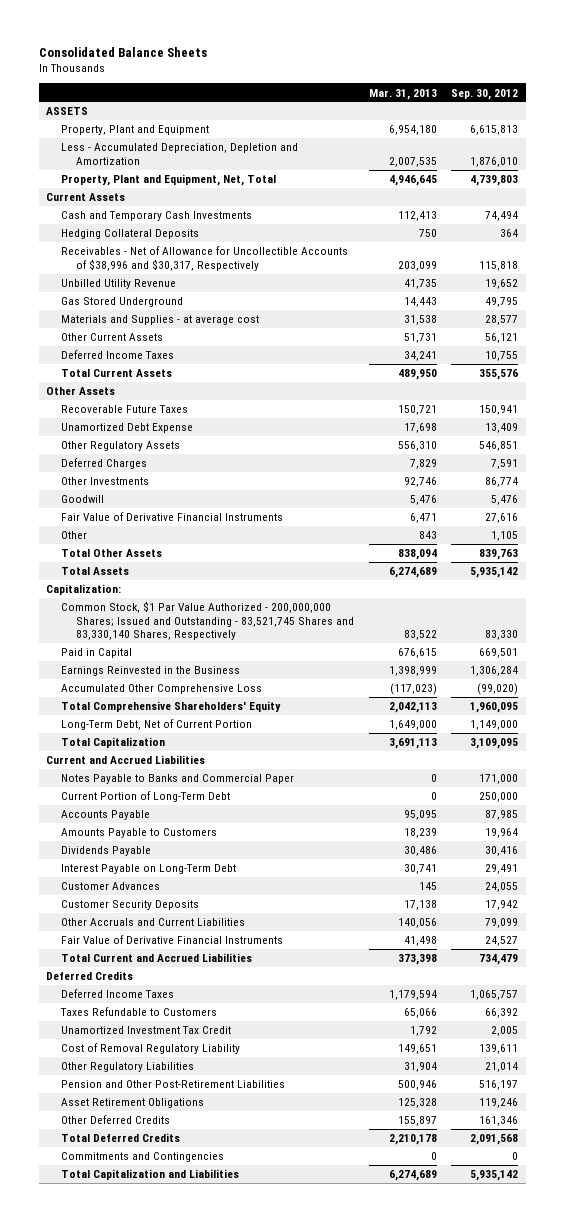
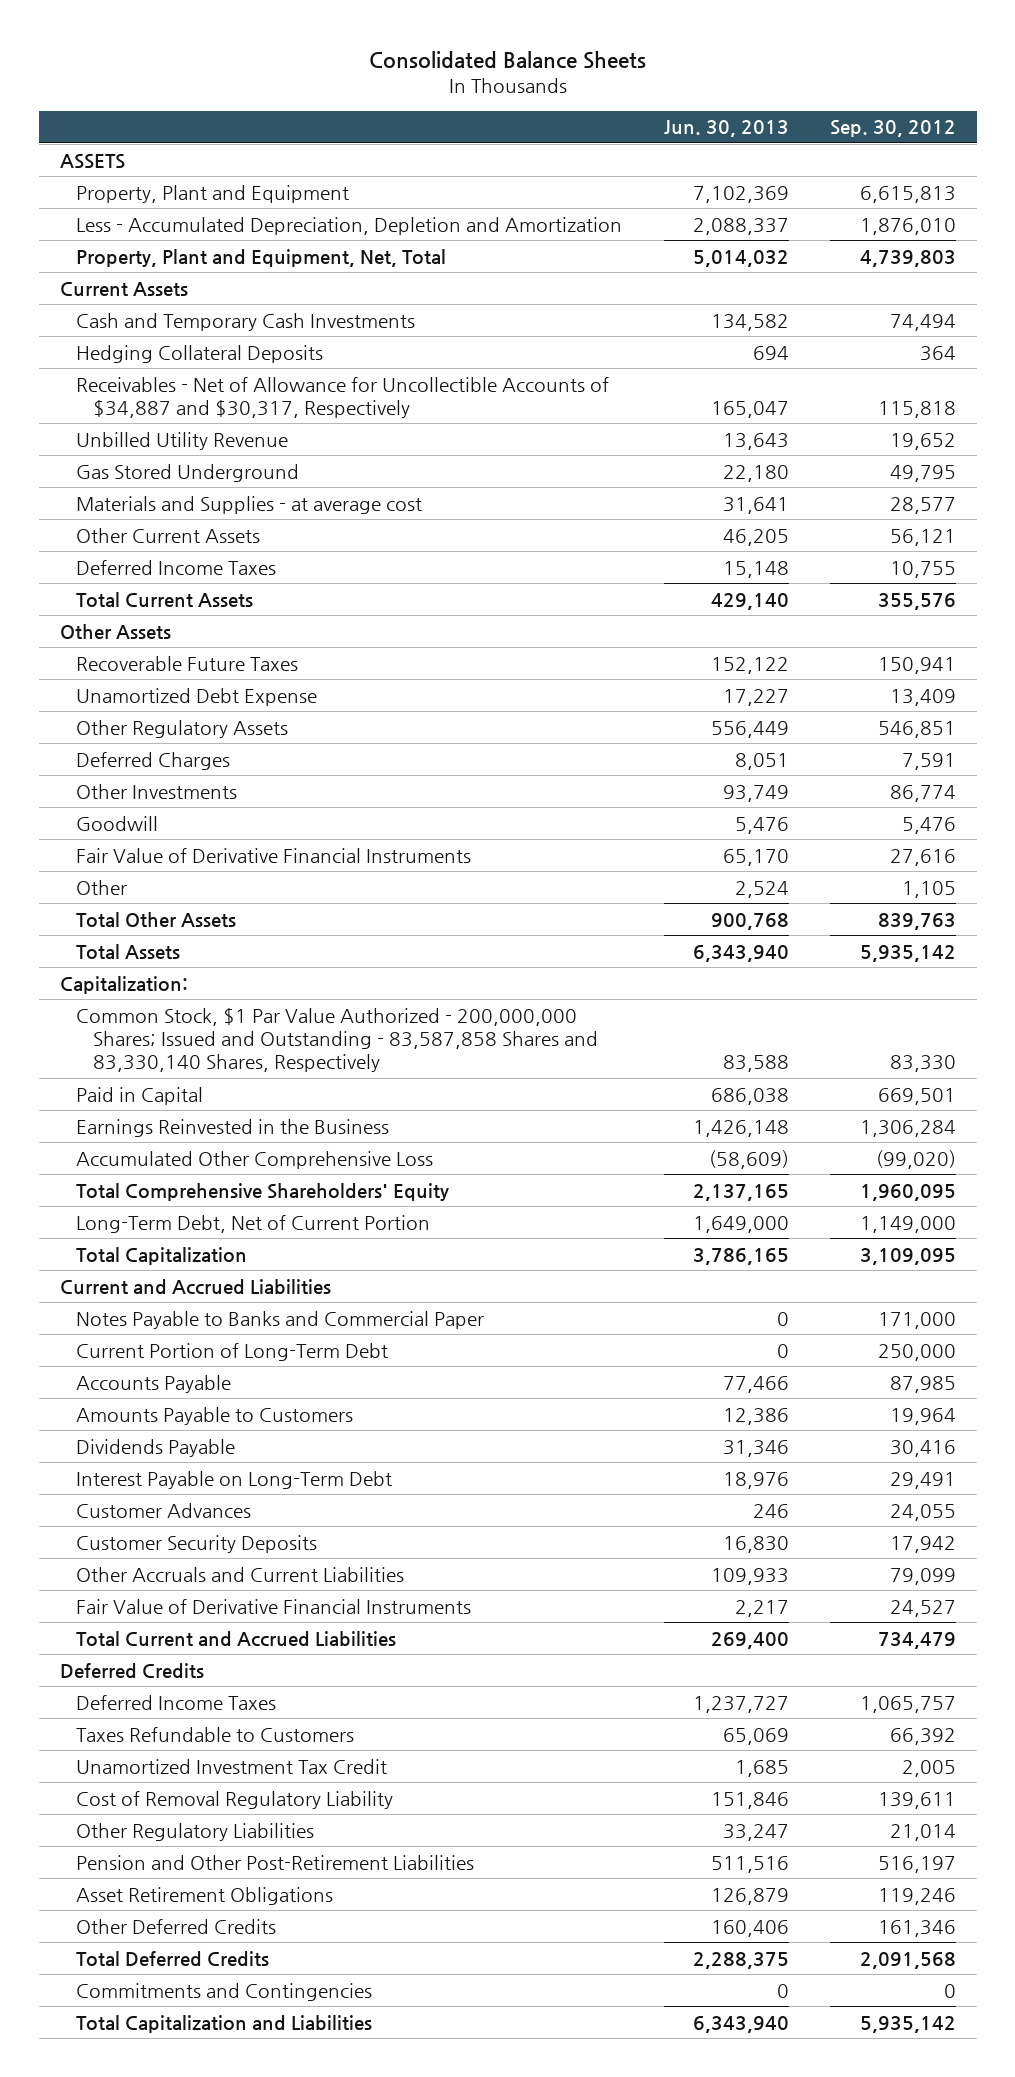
- | Mar. 31, 2013 | Sep. 30, 2012
+ | Jun. 30, 2013 | Sep. 30, 2012
- Receivables - Net of Allowance for Uncollectible Accounts of $38,996 and $30,317, Respectively | 203,099 | 115,818
+ Receivables - Net of Allowance for Uncollectible Accounts of $34,887 and $30,317, Respectively | 165,047 | 115,818
- Common Stock, $1 Par Value Authorized - 200,000,000 Shares; Issued and Outstanding - 83,521,745 Shares and 83,330,140 Shares, Respectively | 83,522 | 83,330
+ Common Stock, $1 Par Value Authorized - 200,000,000 Shares; Issued and Outstanding - 83,587,858 Shares and 83,330,140 Shares, Respectively | 83,588 | 83,330

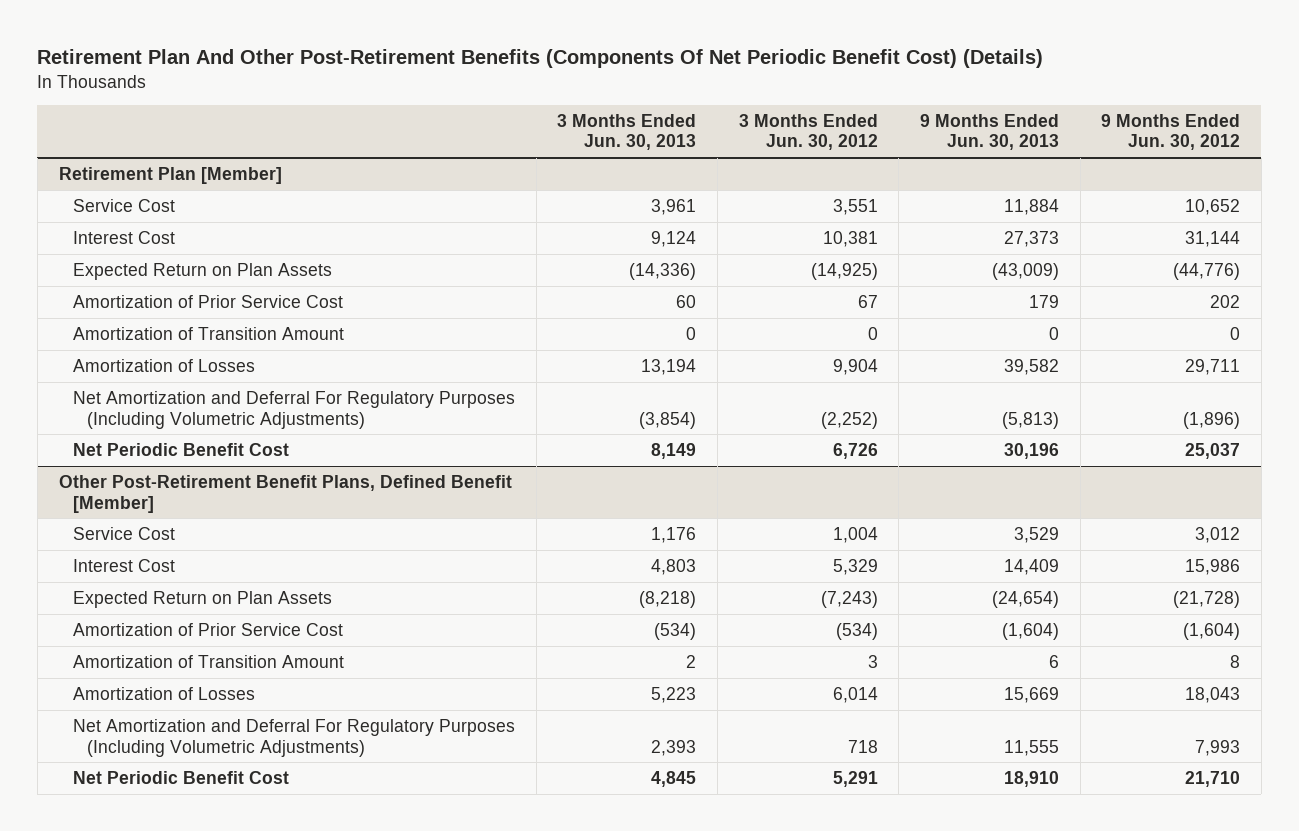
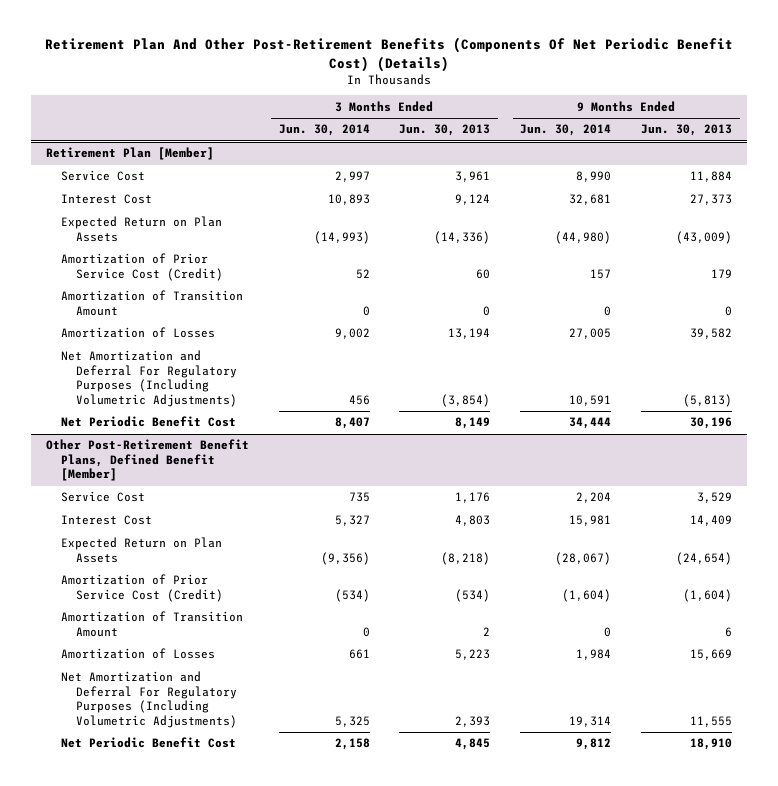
- | 3 Months Ended Jun. 30, 2013 | 3 Months Ended Jun. 30, 2012 | 9 Months Ended Jun. 30, 2013 | 9 Months Ended Jun. 30, 2012
+ | 3 Months Ended Jun. 30, 2014 | 3 Months Ended Jun. 30, 2013 | 9 Months Ended Jun. 30, 2014 | 9 Months Ended Jun. 30, 2013
@ Retirement Plan [Member]
- Amortization of Prior Service Cost | 60 | 67 | 179 | 202
+ Amortization of Prior Service Cost (Credit) | 52 | 60 | 157 | 179
@ Other Post-Retirement Benefit Plans, Defined Benefit [Member]
- Amortization of Prior Service Cost | (534) | (534) | (1,604) | (1,604)
+ Amortization of Prior Service Cost (Credit) | (534) | (534) | (1,604) | (1,604)

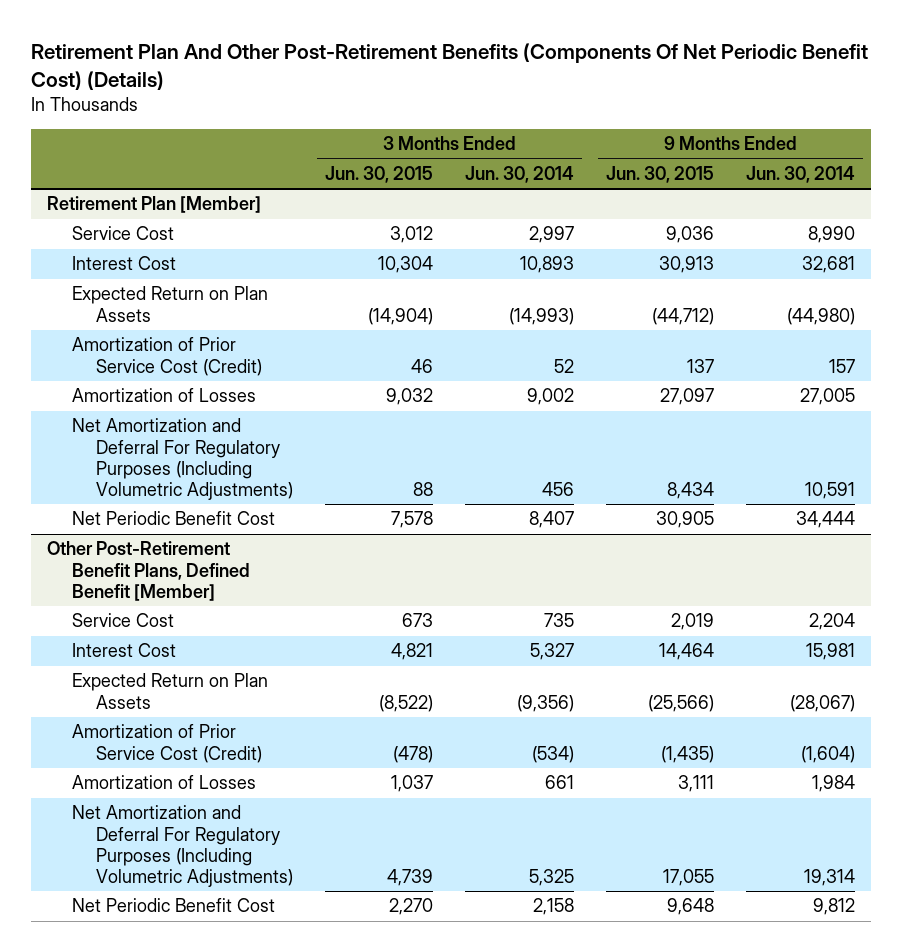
- | 3 Months Ended Jun. 30, 2014 | 3 Months Ended Jun. 30, 2013 | 9 Months Ended Jun. 30, 2014 | 9 Months Ended Jun. 30, 2013
+ | 3 Months Ended Jun. 30, 2015 | 3 Months Ended Jun. 30, 2014 | 9 Months Ended Jun. 30, 2015 | 9 Months Ended Jun. 30, 2014
@ Retirement Plan [Member]
- Amortization of Transition Amount | 0 | 0 | 0 | 0
@ Other Post-Retirement Benefit Plans, Defined Benefit [Member]
- Amortization of Transition Amount | 0 | 2 | 0 | 6

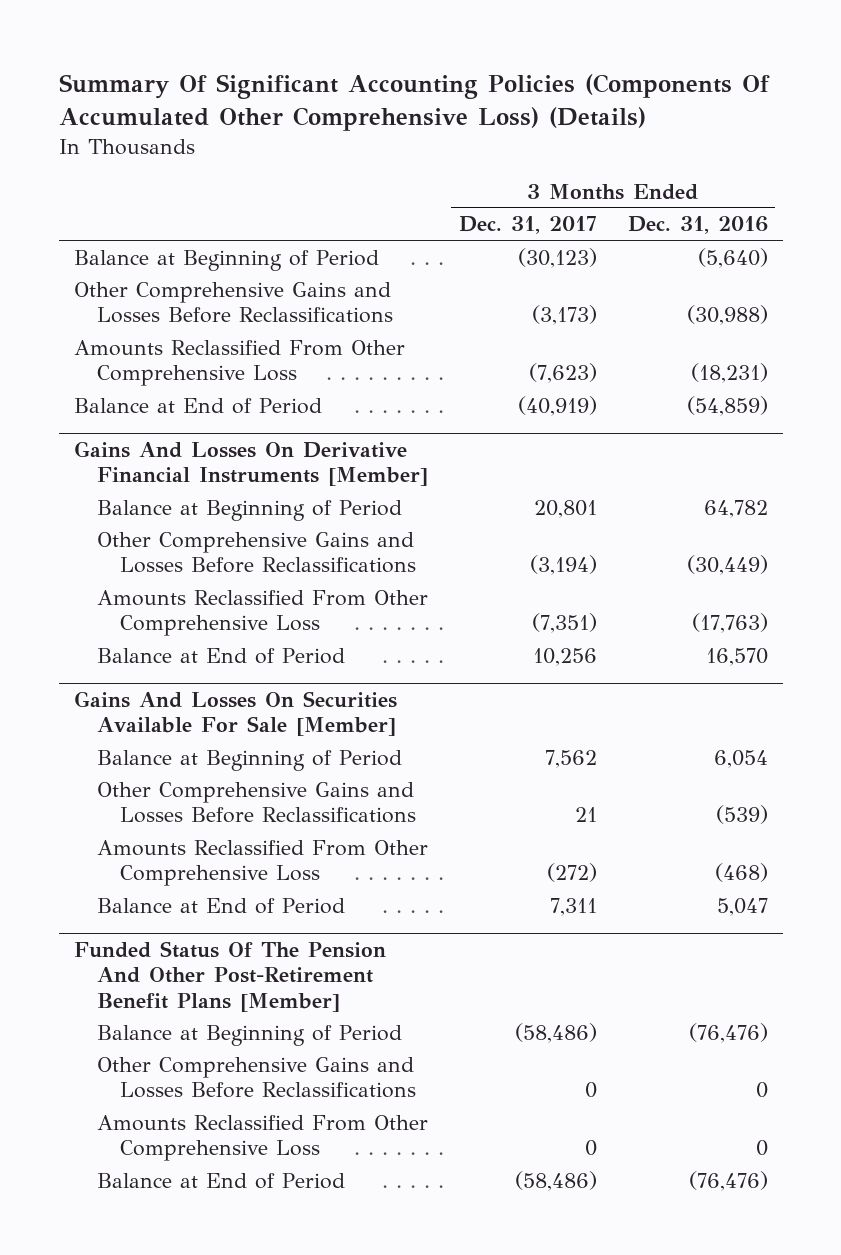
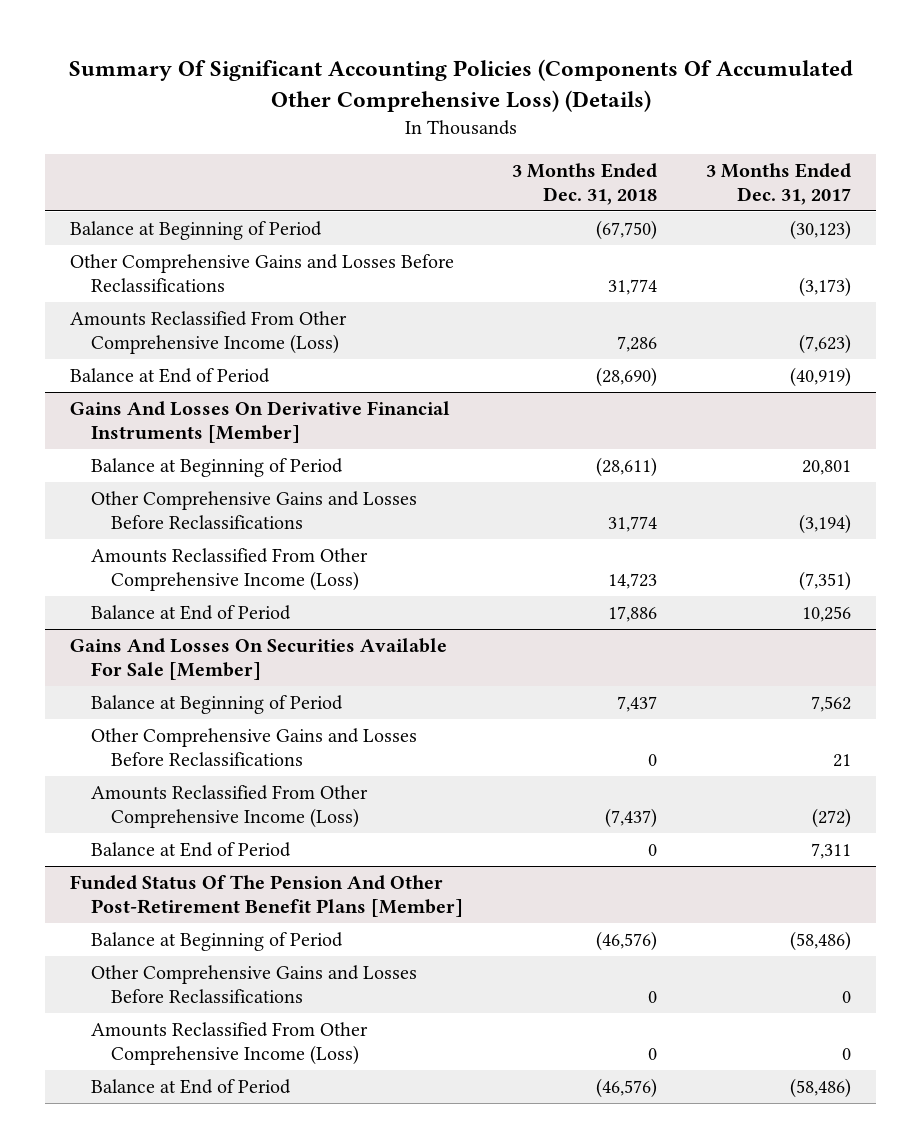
- | 3 Months Ended Dec. 31, 2017 | 3 Months Ended Dec. 31, 2016
+ | 3 Months Ended Dec. 31, 2018 | 3 Months Ended Dec. 31, 2017
- Amounts Reclassified From Other Comprehensive Loss | (7,623) | (18,231)
+ Amounts Reclassified From Other Comprehensive Income (Loss) | 7,286 | (7,623)
@ Gains And Losses On Derivative Financial Instruments [Member]
- Amounts Reclassified From Other Comprehensive Loss | (7,351) | (17,763)
+ Amounts Reclassified From Other Comprehensive Income (Loss) | 14,723 | (7,351)
@ Gains And Losses On Securities Available For Sale [Member]
- Amounts Reclassified From Other Comprehensive Loss | (272) | (468)
+ Amounts Reclassified From Other Comprehensive Income (Loss) | (7,437) | (272)
@ Funded Status Of The Pension And Other Post-Retirement Benefit Plans [Member]
- Amounts Reclassified From Other Comprehensive Loss | 0 | 0
+ Amounts Reclassified From Other Comprehensive Income (Loss) | 0 | 0

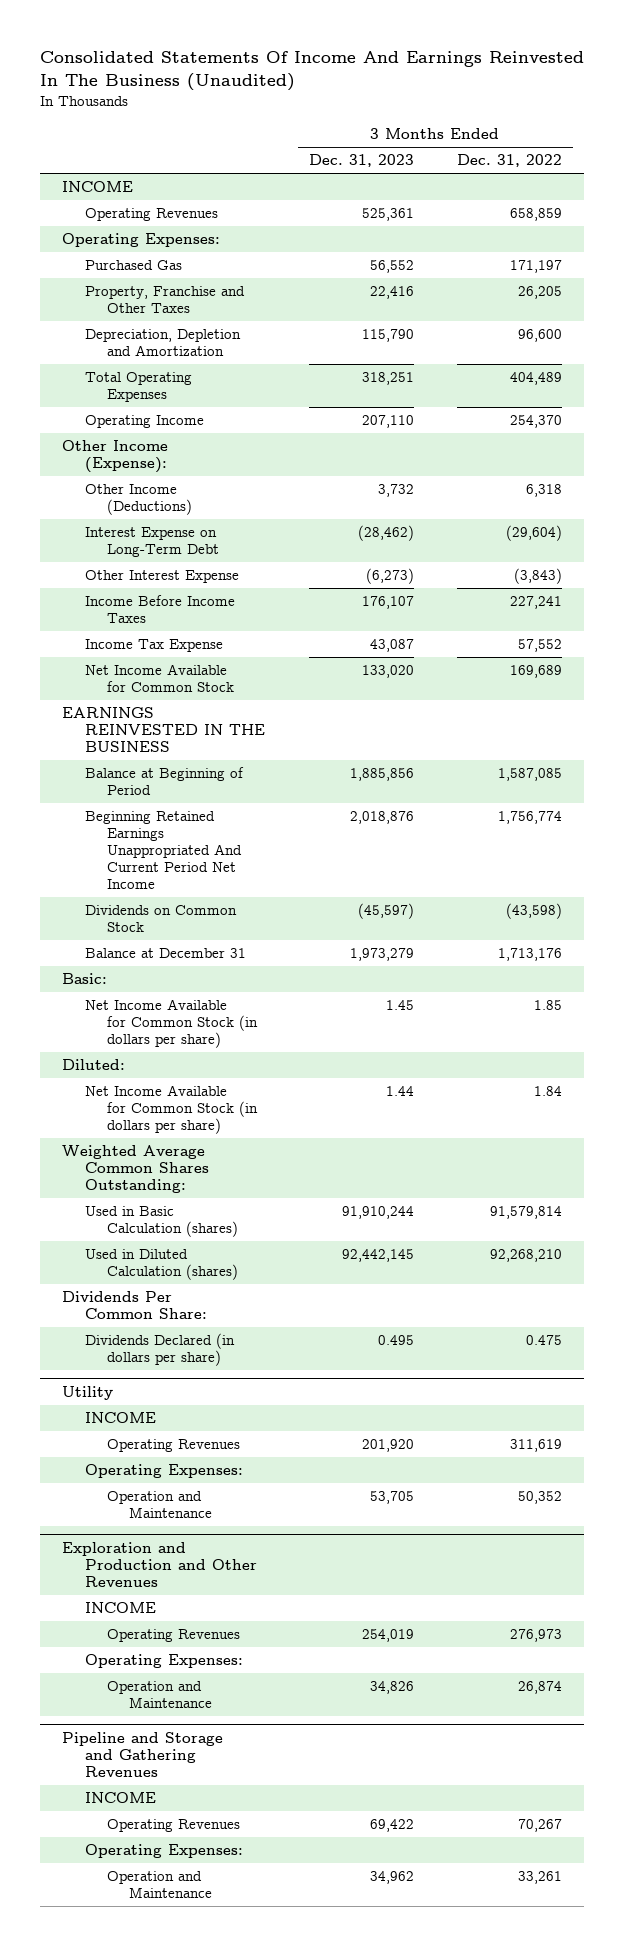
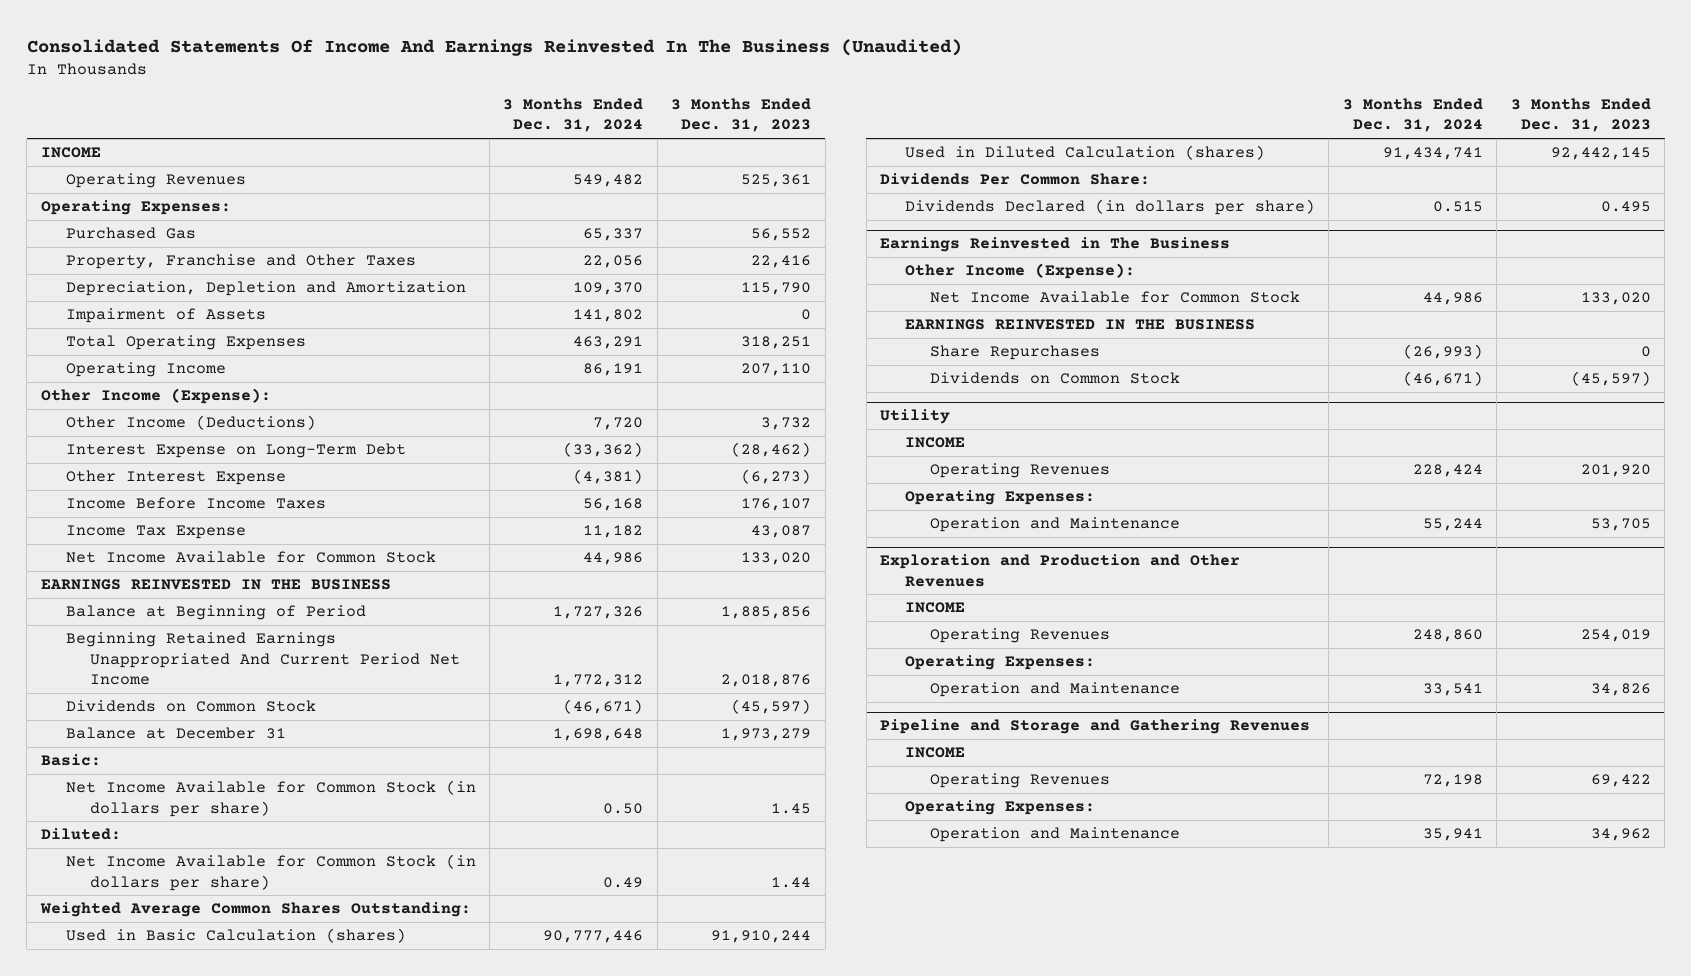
- | 3 Months Ended Dec. 31, 2023 | 3 Months Ended Dec. 31, 2022
+ | 3 Months Ended Dec. 31, 2024 | 3 Months Ended Dec. 31, 2023
+ Impairment of Assets | 141,802 | 0
+ Earnings Reinvested in The Business
+ Other Income (Expense):
+ Net Income Available for Common Stock | 44,986 | 133,020
+ EARNINGS REINVESTED IN THE BUSINESS
+ Share Repurchases | (26,993) | 0
+ Dividends on Common Stock | (46,671) | (45,597)

